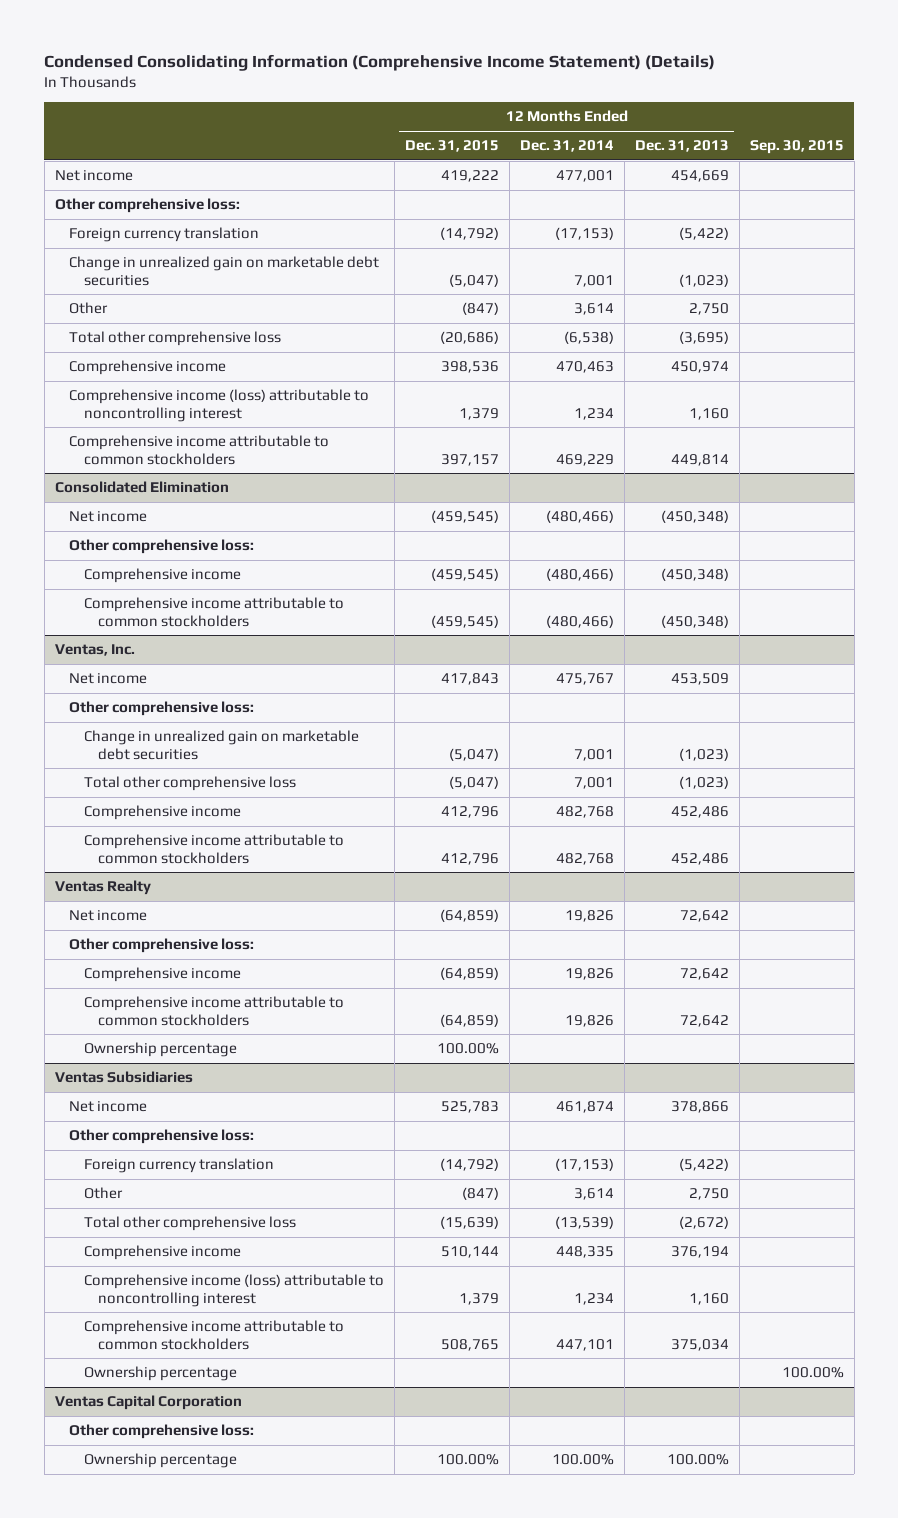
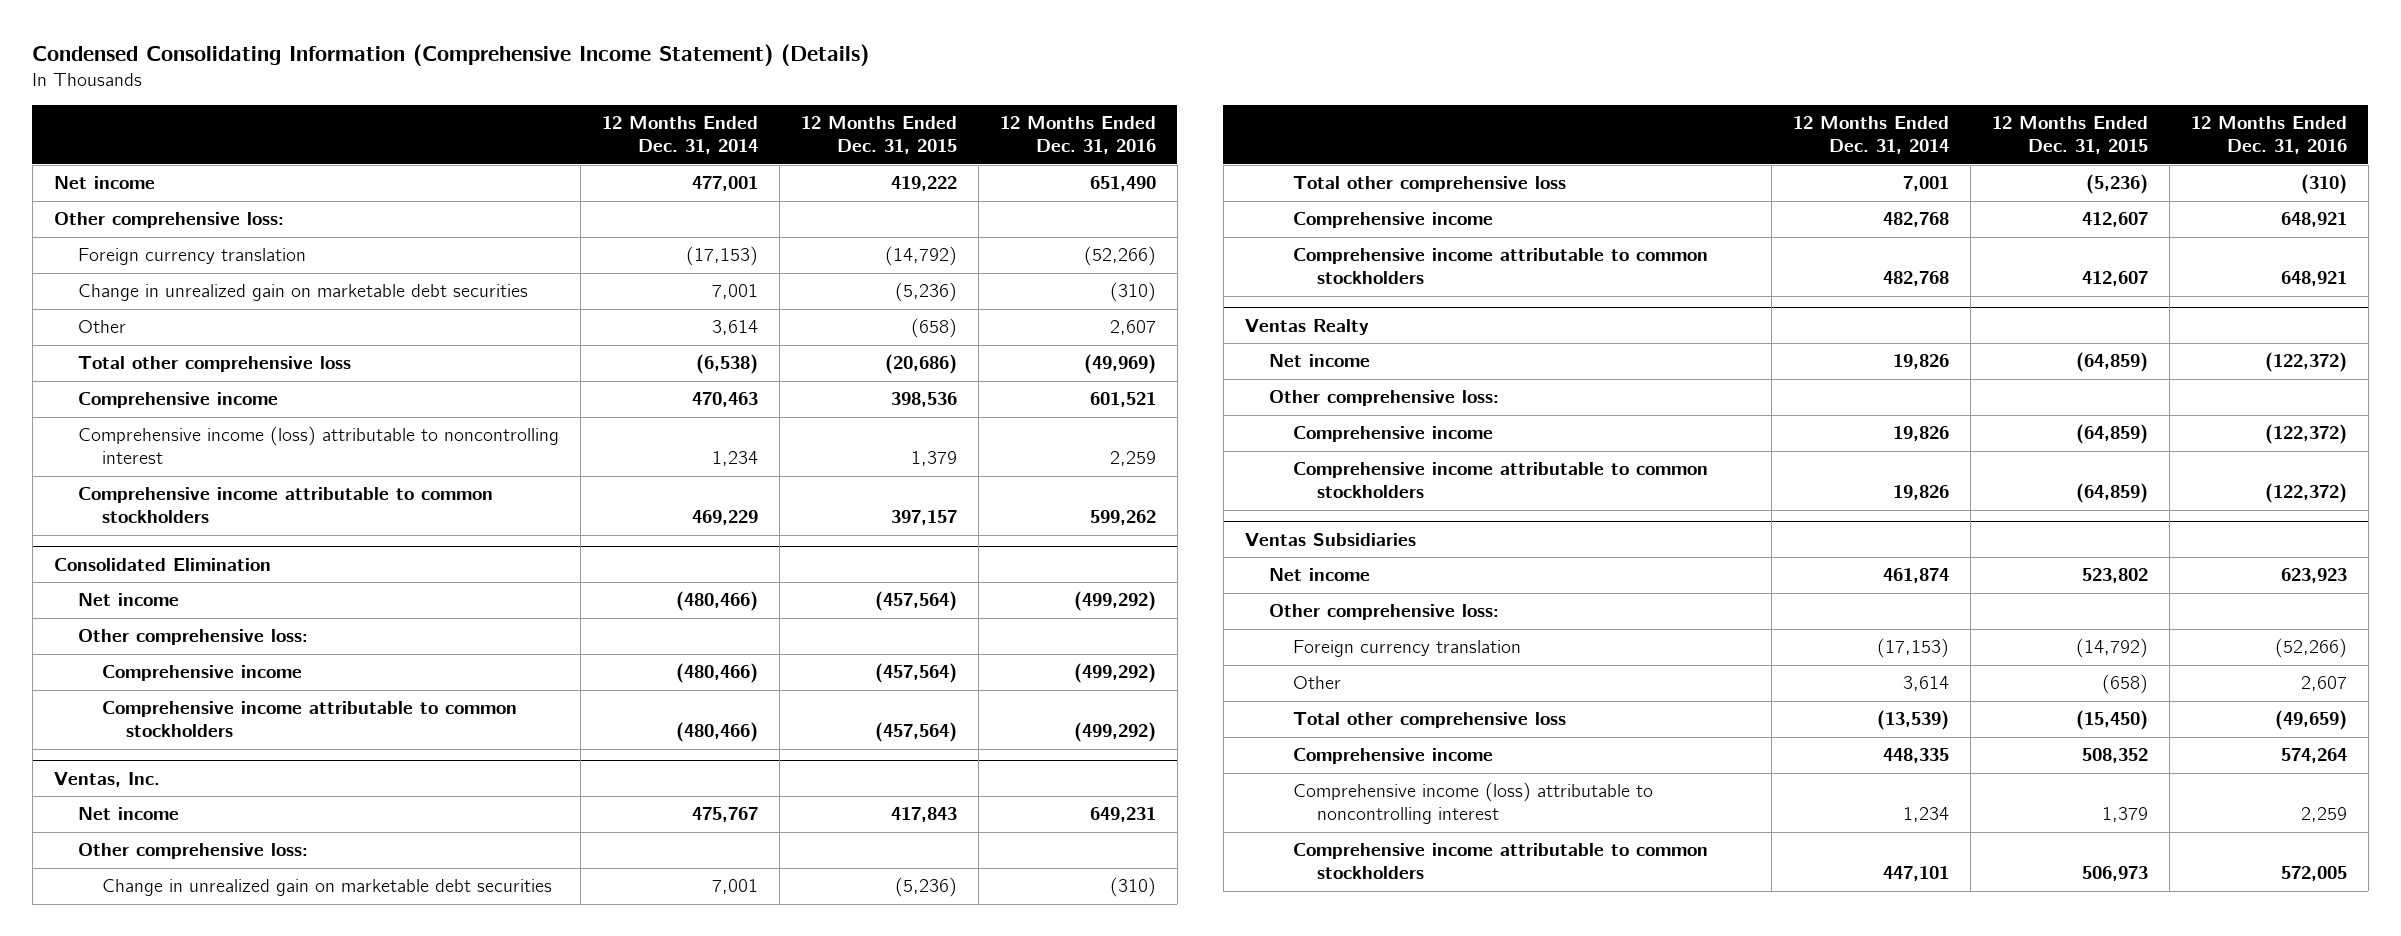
- | 12 Months Ended Dec. 31, 2015 | 12 Months Ended Dec. 31, 2014 | 12 Months Ended Dec. 31, 2013 | Sep. 30, 2015
+ | 12 Months Ended Dec. 31, 2014 | 12 Months Ended Dec. 31, 2015 | 12 Months Ended Dec. 31, 2016
- Change in unrealized gain on marketable debt securities | (5,047) | 7,001 | (1,023) |
- Other | (847) | 3,614 | 2,750 |
+ Change in unrealized gain on marketable debt securities | 7,001 | (5,236) | (310)
+ Other | 3,614 | (658) | 2,607
@ Consolidated Elimination
- Net income | (459,545) | (480,466) | (450,348) |
+ Net income | (480,466) | (457,564) | (499,292)
- Comprehensive income | (459,545) | (480,466) | (450,348) |
- Comprehensive income attributable to common stockholders | (459,545) | (480,466) | (450,348) |
+ Comprehensive income | (480,466) | (457,564) | (499,292)
+ Comprehensive income attributable to common stockholders | (480,466) | (457,564) | (499,292)
@ Ventas, Inc.
- Change in unrealized gain on marketable debt securities | (5,047) | 7,001 | (1,023) |
- Total other comprehensive loss | (5,047) | 7,001 | (1,023) |
- Comprehensive income | 412,796 | 482,768 | 452,486 |
- Comprehensive income attributable to common stockholders | 412,796 | 482,768 | 452,486 |
+ Change in unrealized gain on marketable debt securities | 7,001 | (5,236) | (310)
+ Total other comprehensive loss | 7,001 | (5,236) | (310)
+ Comprehensive income | 482,768 | 412,607 | 648,921
+ Comprehensive income attributable to common stockholders | 482,768 | 412,607 | 648,921
@ Ventas Realty
- Ownership percentage | 100.00% | | |
@ Ventas Subsidiaries
- Net income | 525,783 | 461,874 | 378,866 |
+ Net income | 461,874 | 523,802 | 623,923
- Other | (847) | 3,614 | 2,750 |
- Total other comprehensive loss | (15,639) | (13,539) | (2,672) |
- Comprehensive income | 510,144 | 448,335 | 376,194 |
+ Other | 3,614 | (658) | 2,607
+ Total other comprehensive loss | (13,539) | (15,450) | (49,659)
+ Comprehensive income | 448,335 | 508,352 | 574,264
- Comprehensive income attributable to common stockholders | 508,765 | 447,101 | 375,034 |
- Ownership percentage | | | | 100.00%
- Ventas Capital Corporation
- Other comprehensive loss:
- Ownership percentage | 100.00% | 100.00% | 100.00% |
@ Ventas Subsidiaries
+ Comprehensive income attributable to common stockholders | 447,101 | 506,973 | 572,005

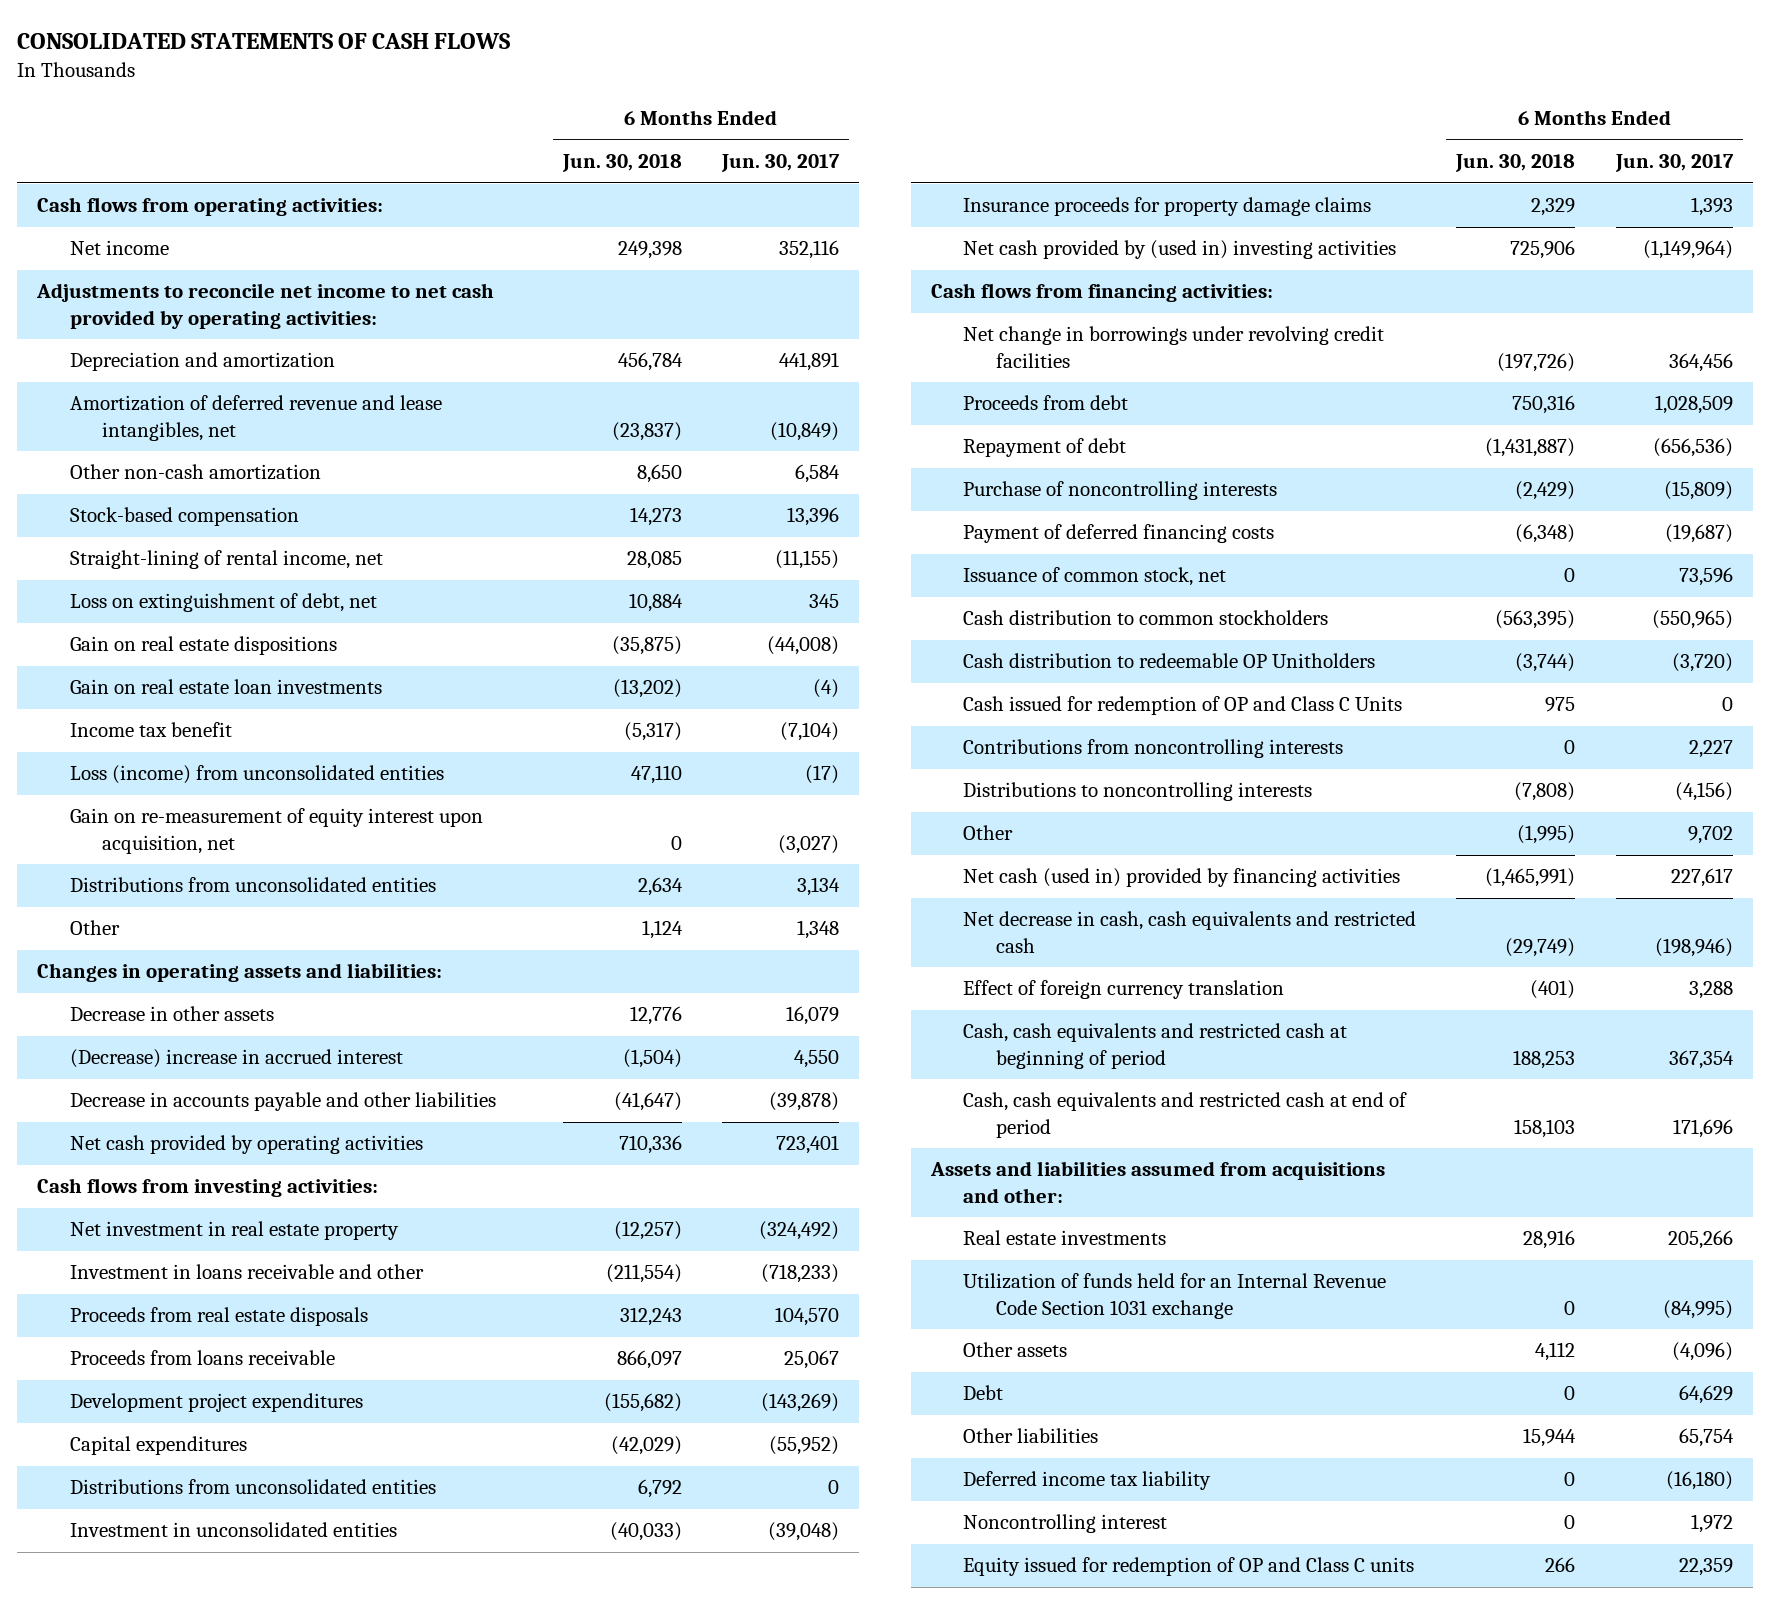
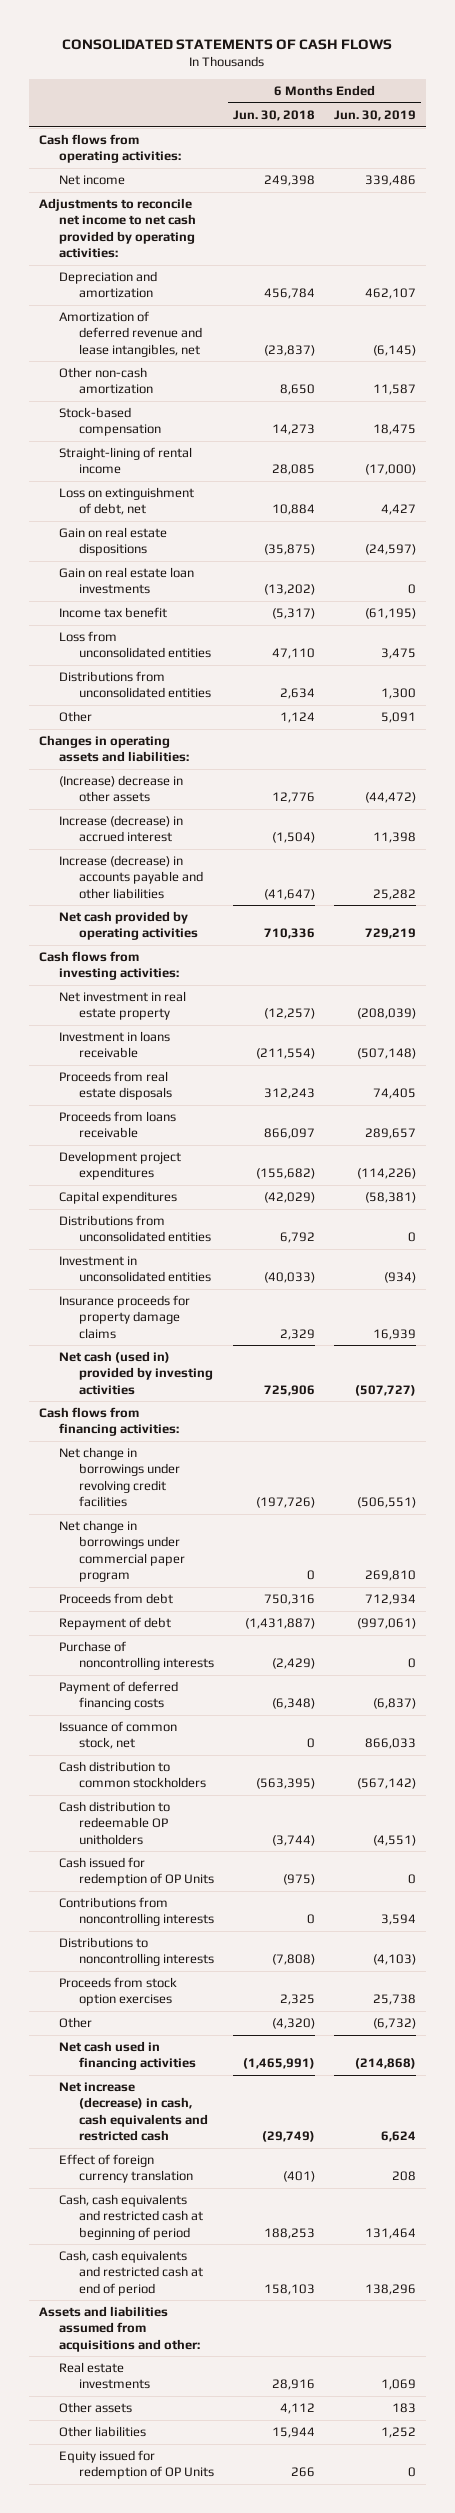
- | 6 Months Ended Jun. 30, 2018 | 6 Months Ended Jun. 30, 2017
+ | 6 Months Ended Jun. 30, 2018 | 6 Months Ended Jun. 30, 2019
- Straight-lining of rental income, net | 28,085 | (11,155)
+ Straight-lining of rental income | 28,085 | (17,000)
- Loss (income) from unconsolidated entities | 47,110 | (17)
- Gain on re-measurement of equity interest upon acquisition, net | 0 | (3,027)
+ Loss from unconsolidated entities | 47,110 | 3,475
- Decrease in other assets | 12,776 | 16,079
- (Decrease) increase in accrued interest | (1,504) | 4,550
- Decrease in accounts payable and other liabilities | (41,647) | (39,878)
+ (Increase) decrease in other assets | 12,776 | (44,472)
+ Increase (decrease) in accrued interest | (1,504) | 11,398
+ Increase (decrease) in accounts payable and other liabilities | (41,647) | 25,282
- Investment in loans receivable and other | (211,554) | (718,233)
+ Investment in loans receivable | (211,554) | (507,148)
- Net cash provided by (used in) investing activities | 725,906 | (1,149,964)
+ Net cash (used in) provided by investing activities | 725,906 | (507,727)
+ Net change in borrowings under commercial paper program | 0 | 269,810
- Cash distribution to redeemable OP Unitholders | (3,744) | (3,720)
- Cash issued for redemption of OP and Class C Units | 975 | 0
+ Cash distribution to redeemable OP unitholders | (3,744) | (4,551)
+ Cash issued for redemption of OP Units | (975) | 0
- Other | (1,995) | 9,702
- Net cash (used in) provided by financing activities | (1,465,991) | 227,617
- Net decrease in cash, cash equivalents and restricted cash | (29,749) | (198,946)
+ Proceeds from stock option exercises | 2,325 | 25,738
+ Other | (4,320) | (6,732)
+ Net cash used in financing activities | (1,465,991) | (214,868)
+ Net increase (decrease) in cash, cash equivalents and restricted cash | (29,749) | 6,624
- Utilization of funds held for an Internal Revenue Code Section 1031 exchange | 0 | (84,995)
- Debt | 0 | 64,629
- Deferred income tax liability | 0 | (16,180)
- Noncontrolling interest | 0 | 1,972
- Equity issued for redemption of OP and Class C units | 266 | 22,359
+ Equity issued for redemption of OP Units | 266 | 0

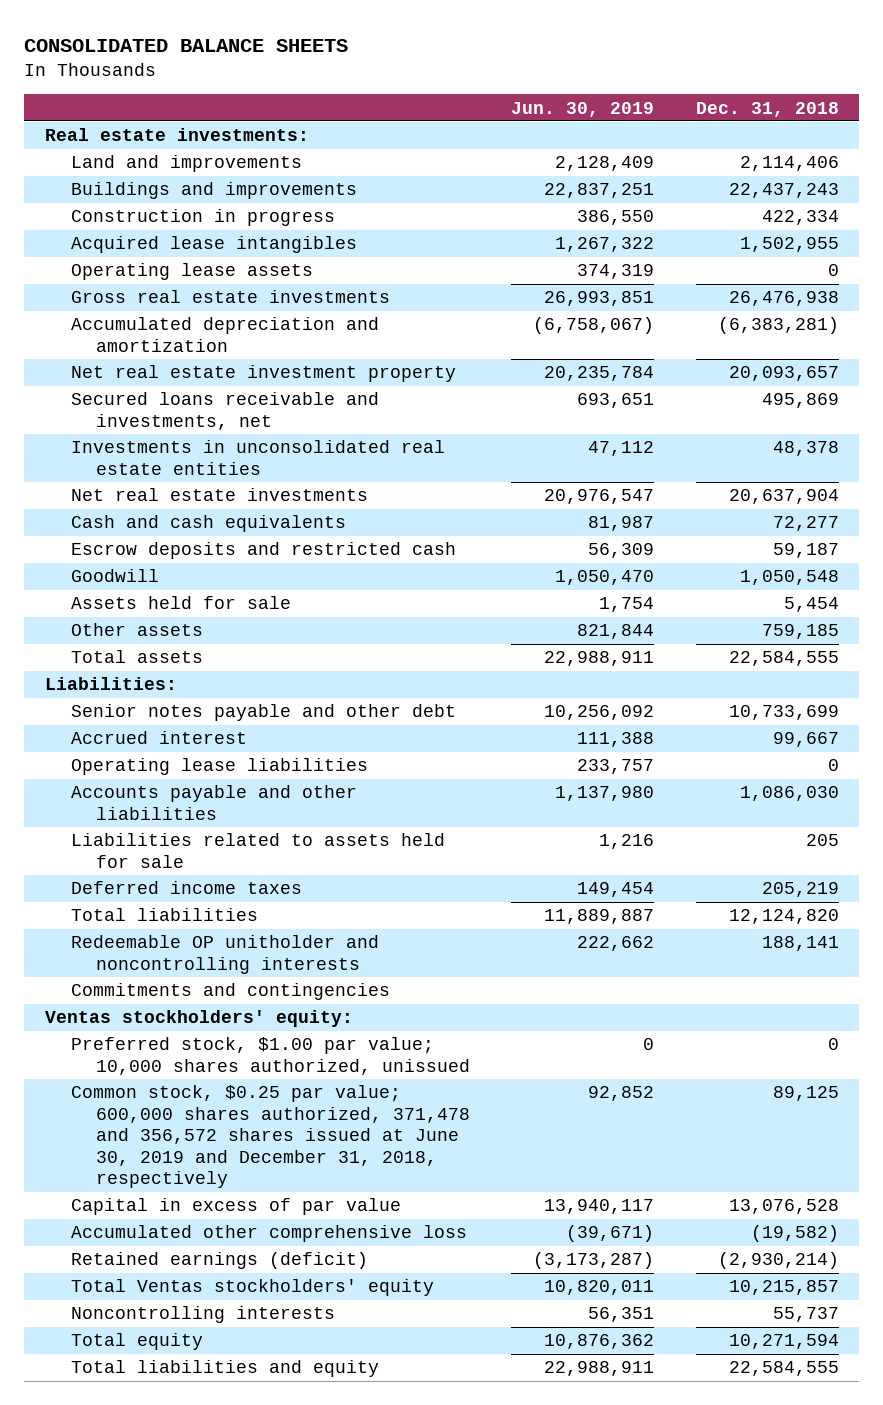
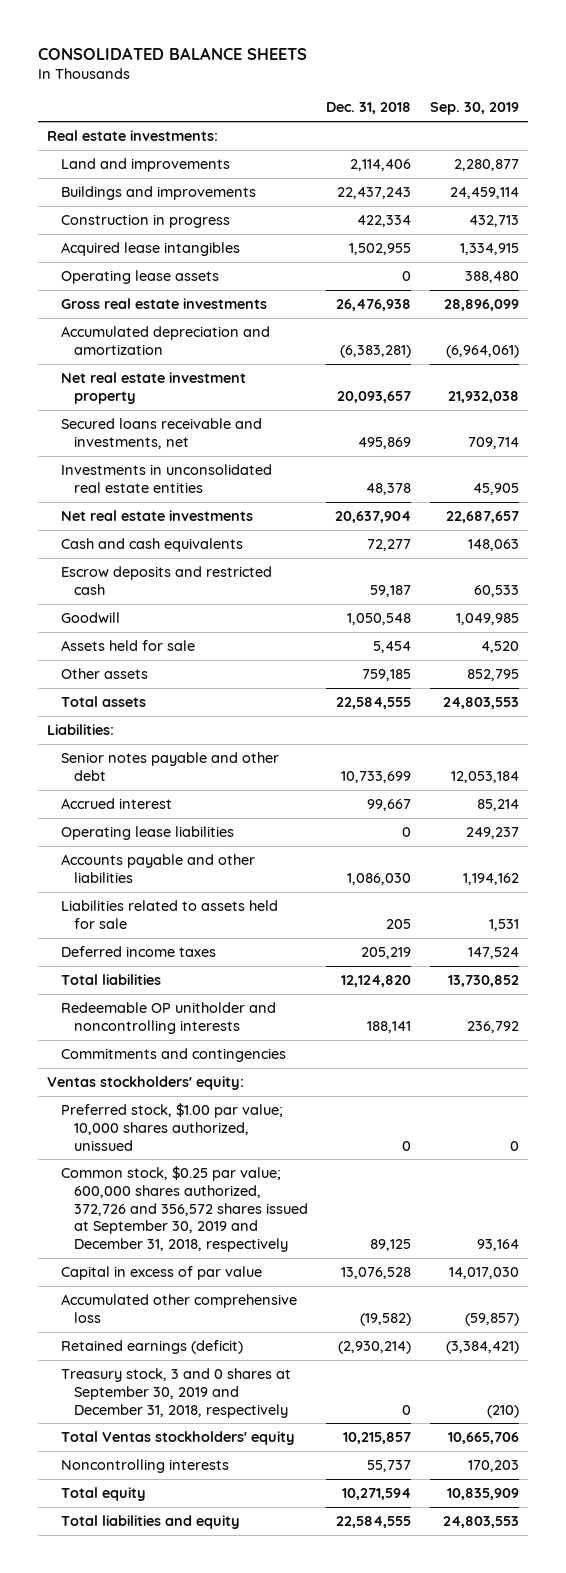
- | Jun. 30, 2019 | Dec. 31, 2018
+ | Dec. 31, 2018 | Sep. 30, 2019
- Common stock, $0.25 par value; 600,000 shares authorized, 371,478 and 356,572 shares issued at June 30, 2019 and December 31, 2018, respectively | 92,852 | 89,125
+ Common stock, $0.25 par value; 600,000 shares authorized, 372,726 and 356,572 shares issued at September 30, 2019 and December 31, 2018, respectively | 89,125 | 93,164
+ Treasury stock, 3 and 0 shares at September 30, 2019 and December 31, 2018, respectively | 0 | (210)

